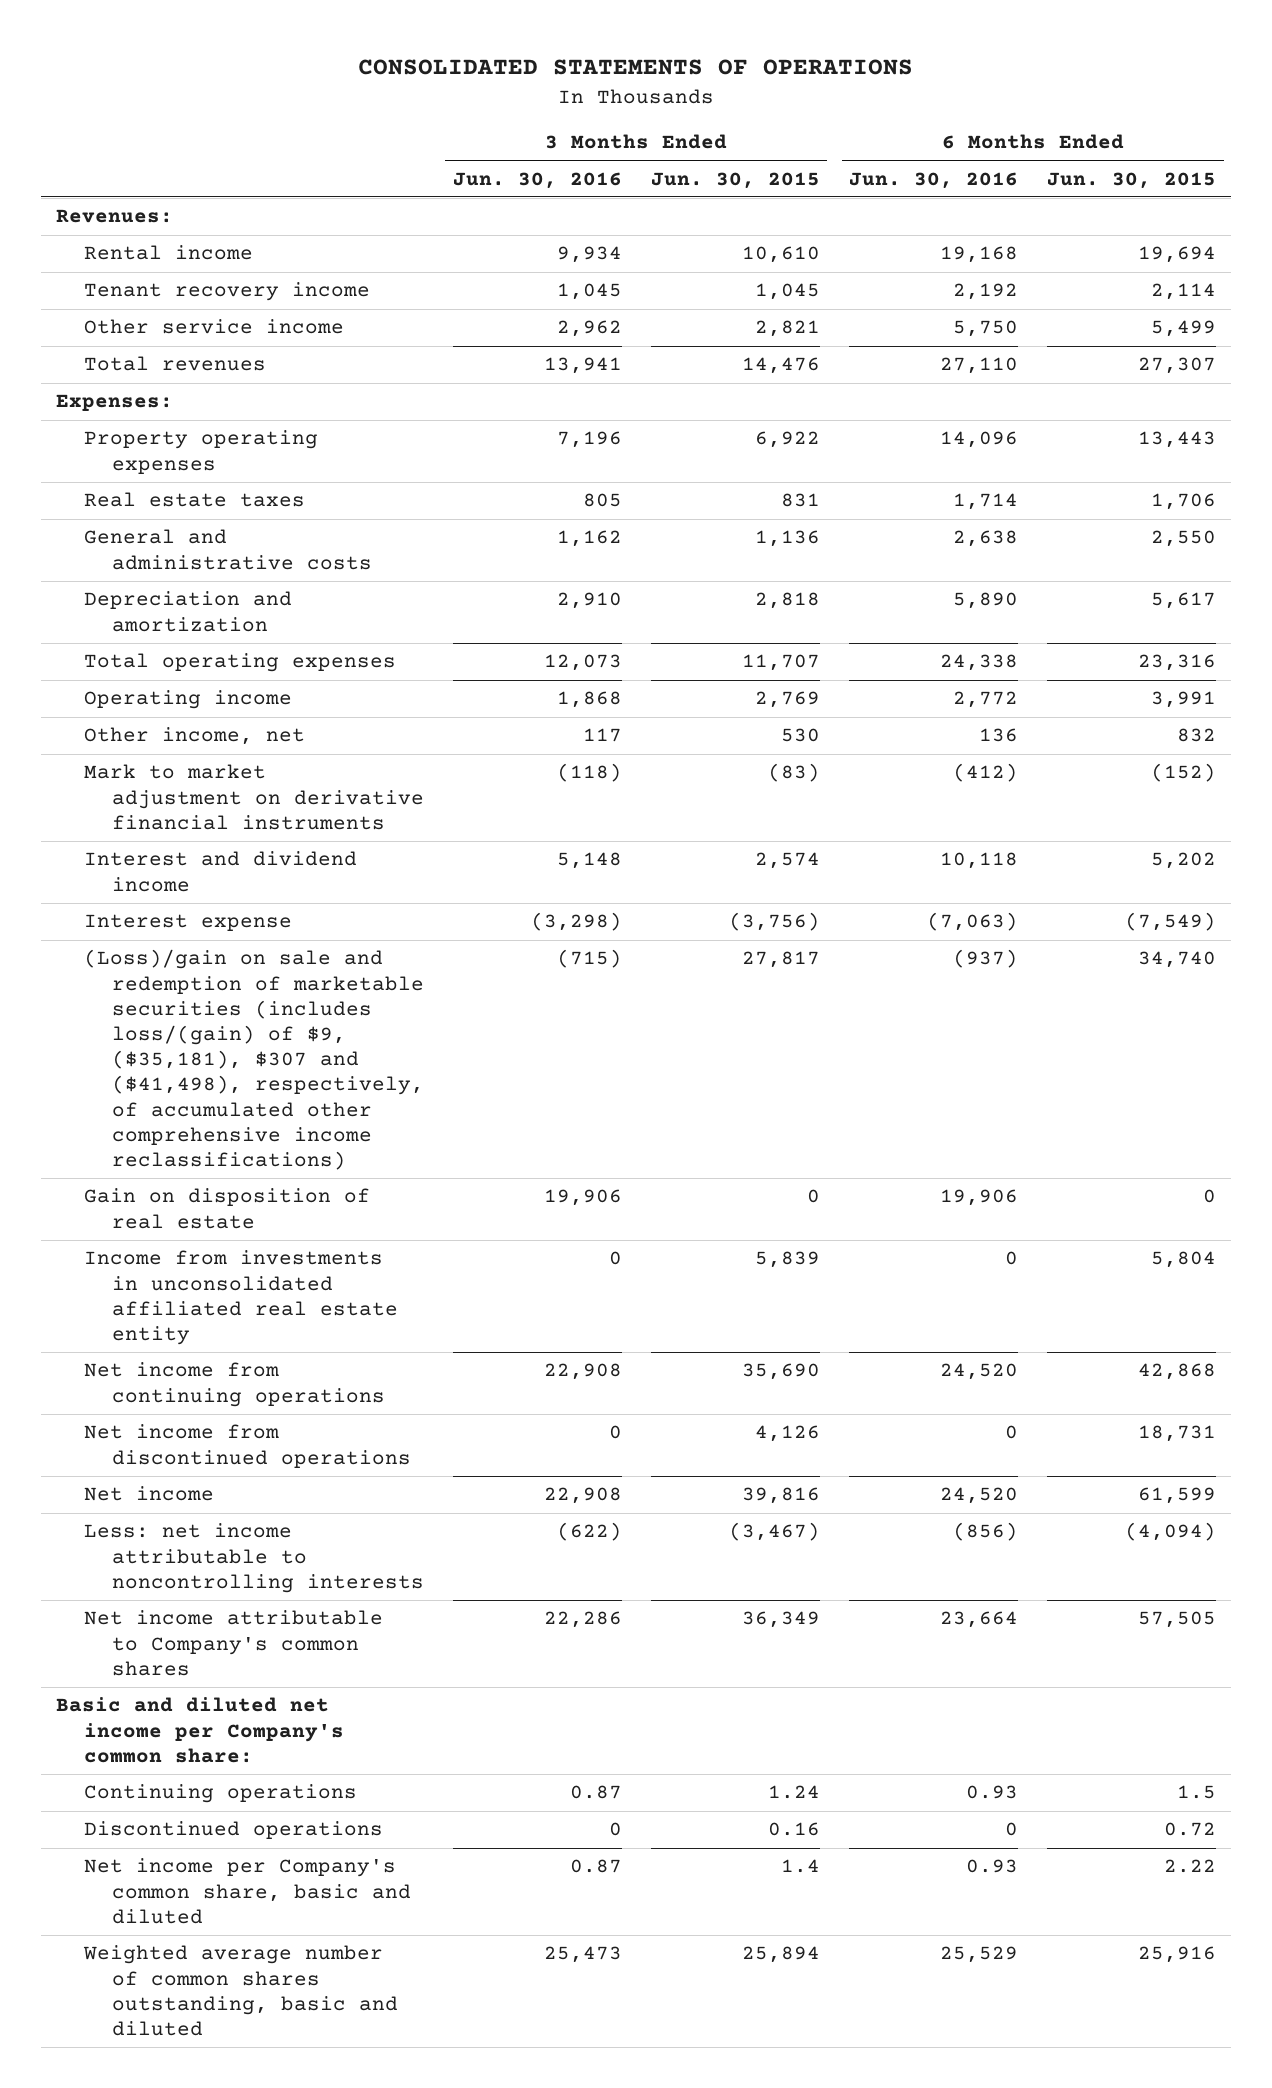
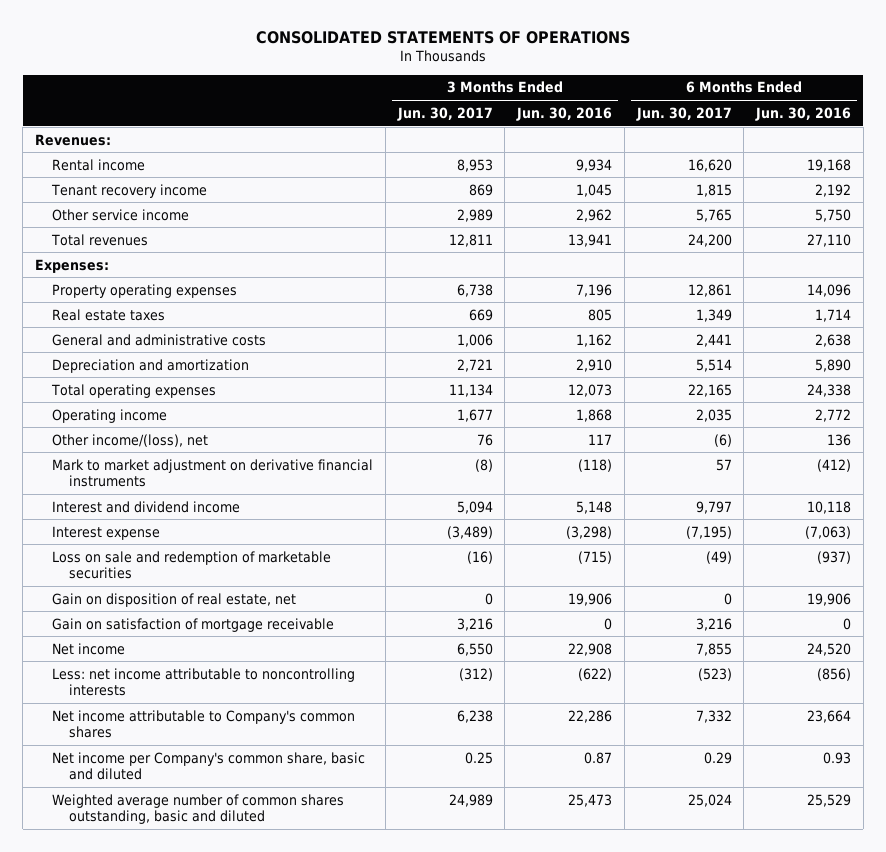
- | 3 Months Ended Jun. 30, 2016 | 3 Months Ended Jun. 30, 2015 | 6 Months Ended Jun. 30, 2016 | 6 Months Ended Jun. 30, 2015
+ | 3 Months Ended Jun. 30, 2017 | 3 Months Ended Jun. 30, 2016 | 6 Months Ended Jun. 30, 2017 | 6 Months Ended Jun. 30, 2016
- Other income, net | 117 | 530 | 136 | 832
+ Other income/(loss), net | 76 | 117 | (6) | 136
- (Loss)/gain on sale and redemption of marketable securities (includes loss/(gain) of $9, ($35,181), $307 and ($41,498), respectively, of accumulated other comprehensive income reclassifications) | (715) | 27,817 | (937) | 34,740
- Gain on disposition of real estate | 19,906 | 0 | 19,906 | 0
- Income from investments in unconsolidated affiliated real estate entity | 0 | 5,839 | 0 | 5,804
- Net income from continuing operations | 22,908 | 35,690 | 24,520 | 42,868
- Net income from discontinued operations | 0 | 4,126 | 0 | 18,731
+ Loss on sale and redemption of marketable securities | (16) | (715) | (49) | (937)
+ Gain on disposition of real estate, net | 0 | 19,906 | 0 | 19,906
+ Gain on satisfaction of mortgage receivable | 3,216 | 0 | 3,216 | 0
- Basic and diluted net income per Company's common share:
- Continuing operations | 0.87 | 1.24 | 0.93 | 1.5
- Discontinued operations | 0 | 0.16 | 0 | 0.72

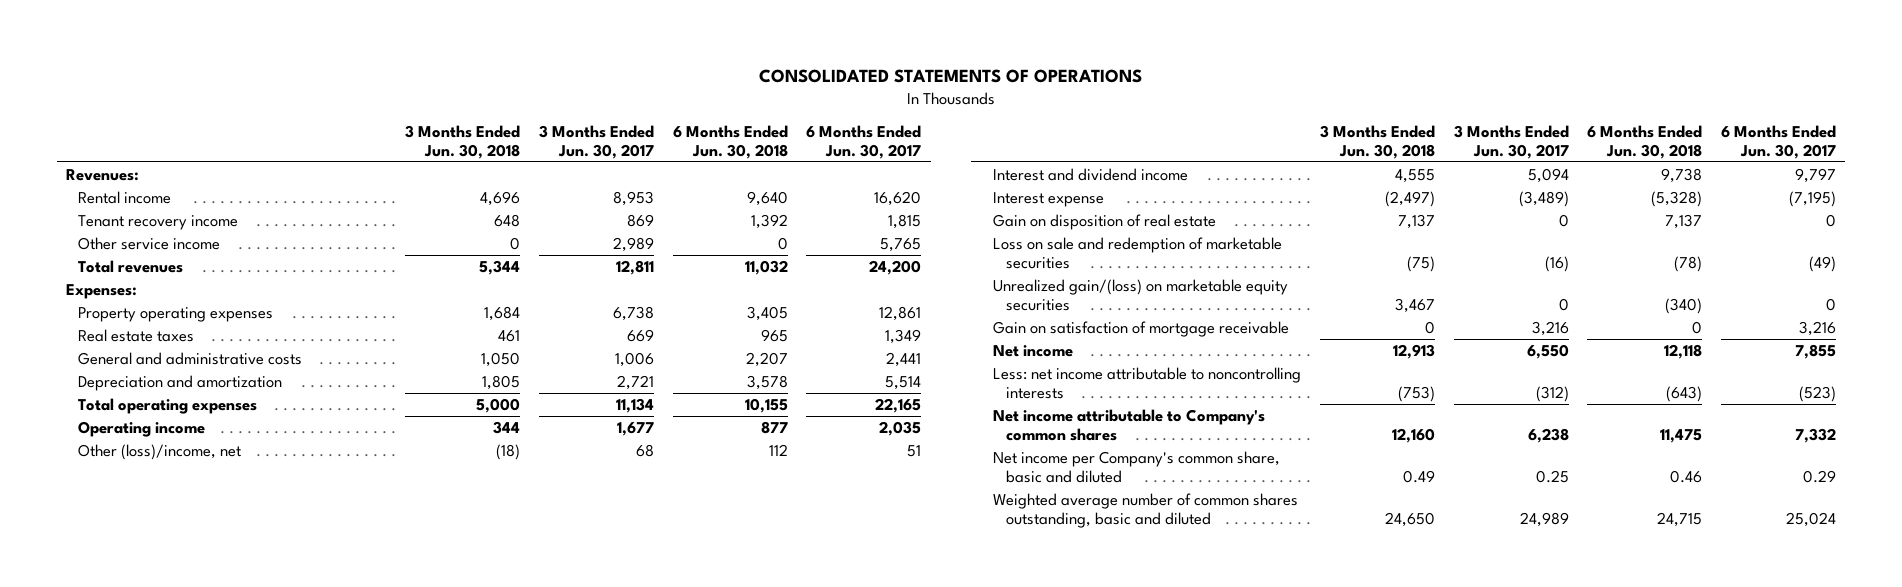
- | 3 Months Ended Jun. 30, 2017 | 3 Months Ended Jun. 30, 2016 | 6 Months Ended Jun. 30, 2017 | 6 Months Ended Jun. 30, 2016
+ | 3 Months Ended Jun. 30, 2018 | 3 Months Ended Jun. 30, 2017 | 6 Months Ended Jun. 30, 2018 | 6 Months Ended Jun. 30, 2017
- Other income/(loss), net | 76 | 117 | (6) | 136
- Mark to market adjustment on derivative financial instruments | (8) | (118) | 57 | (412)
+ Other (loss)/income, net | (18) | 68 | 112 | 51
+ Gain on disposition of real estate | 7,137 | 0 | 7,137 | 0
- Gain on disposition of real estate, net | 0 | 19,906 | 0 | 19,906
+ Unrealized gain/(loss) on marketable equity securities | 3,467 | 0 | (340) | 0

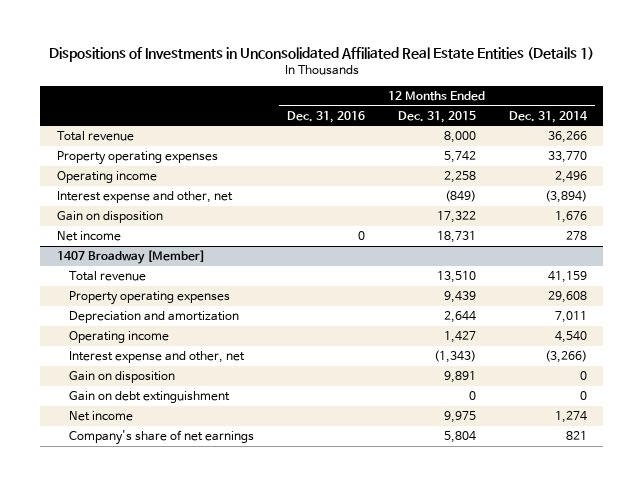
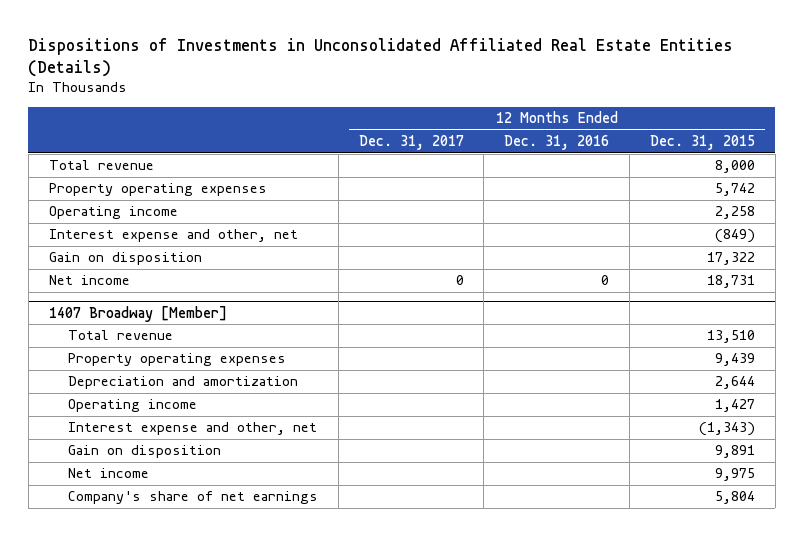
- Dispositions of Investments in Unconsolidated Affiliated Real Estate Entities (Details 1)
+ Dispositions of Investments in Unconsolidated Affiliated Real Estate Entities (Details)
- | 12 Months Ended Dec. 31, 2016 | 12 Months Ended Dec. 31, 2015 | 12 Months Ended Dec. 31, 2014
+ | 12 Months Ended Dec. 31, 2017 | 12 Months Ended Dec. 31, 2016 | 12 Months Ended Dec. 31, 2015
@ 1407 Broadway [Member]
- Gain on debt extinguishment | | 0 | 0

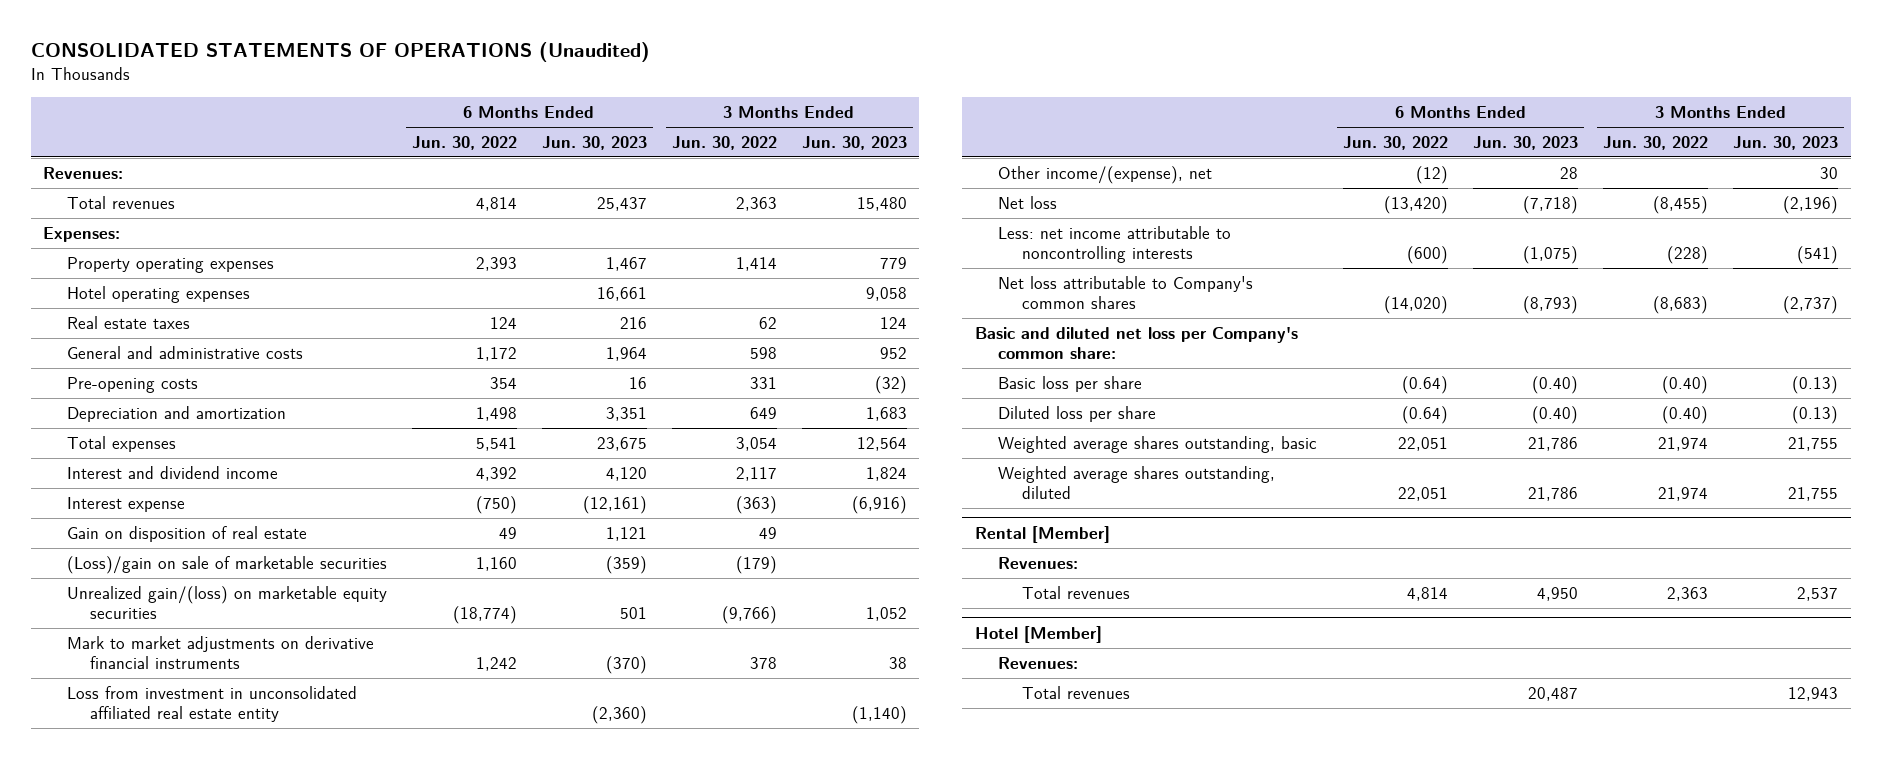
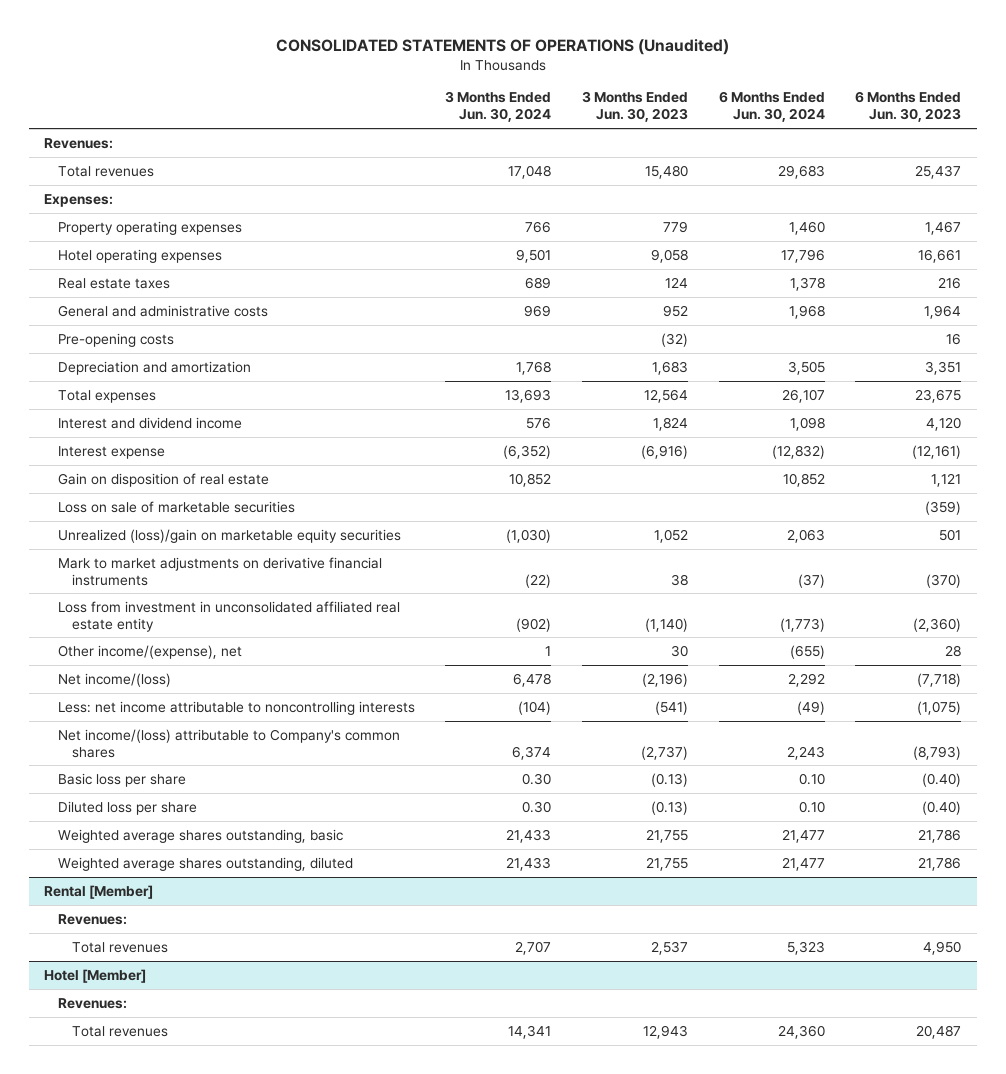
- | 6 Months Ended Jun. 30, 2022 | 6 Months Ended Jun. 30, 2023 | 3 Months Ended Jun. 30, 2022 | 3 Months Ended Jun. 30, 2023
+ | 3 Months Ended Jun. 30, 2024 | 3 Months Ended Jun. 30, 2023 | 6 Months Ended Jun. 30, 2024 | 6 Months Ended Jun. 30, 2023
- (Loss)/gain on sale of marketable securities | 1,160 | (359) | (179) |
- Unrealized gain/(loss) on marketable equity securities | (18,774) | 501 | (9,766) | 1,052
+ Loss on sale of marketable securities | | | | (359)
+ Unrealized (loss)/gain on marketable equity securities | (1,030) | 1,052 | 2,063 | 501
- Net loss | (13,420) | (7,718) | (8,455) | (2,196)
+ Net income/(loss) | 6,478 | (2,196) | 2,292 | (7,718)
- Net loss attributable to Company's common shares | (14,020) | (8,793) | (8,683) | (2,737)
- Basic and diluted net loss per Company's common share:
+ Net income/(loss) attributable to Company's common shares | 6,374 | (2,737) | 2,243 | (8,793)

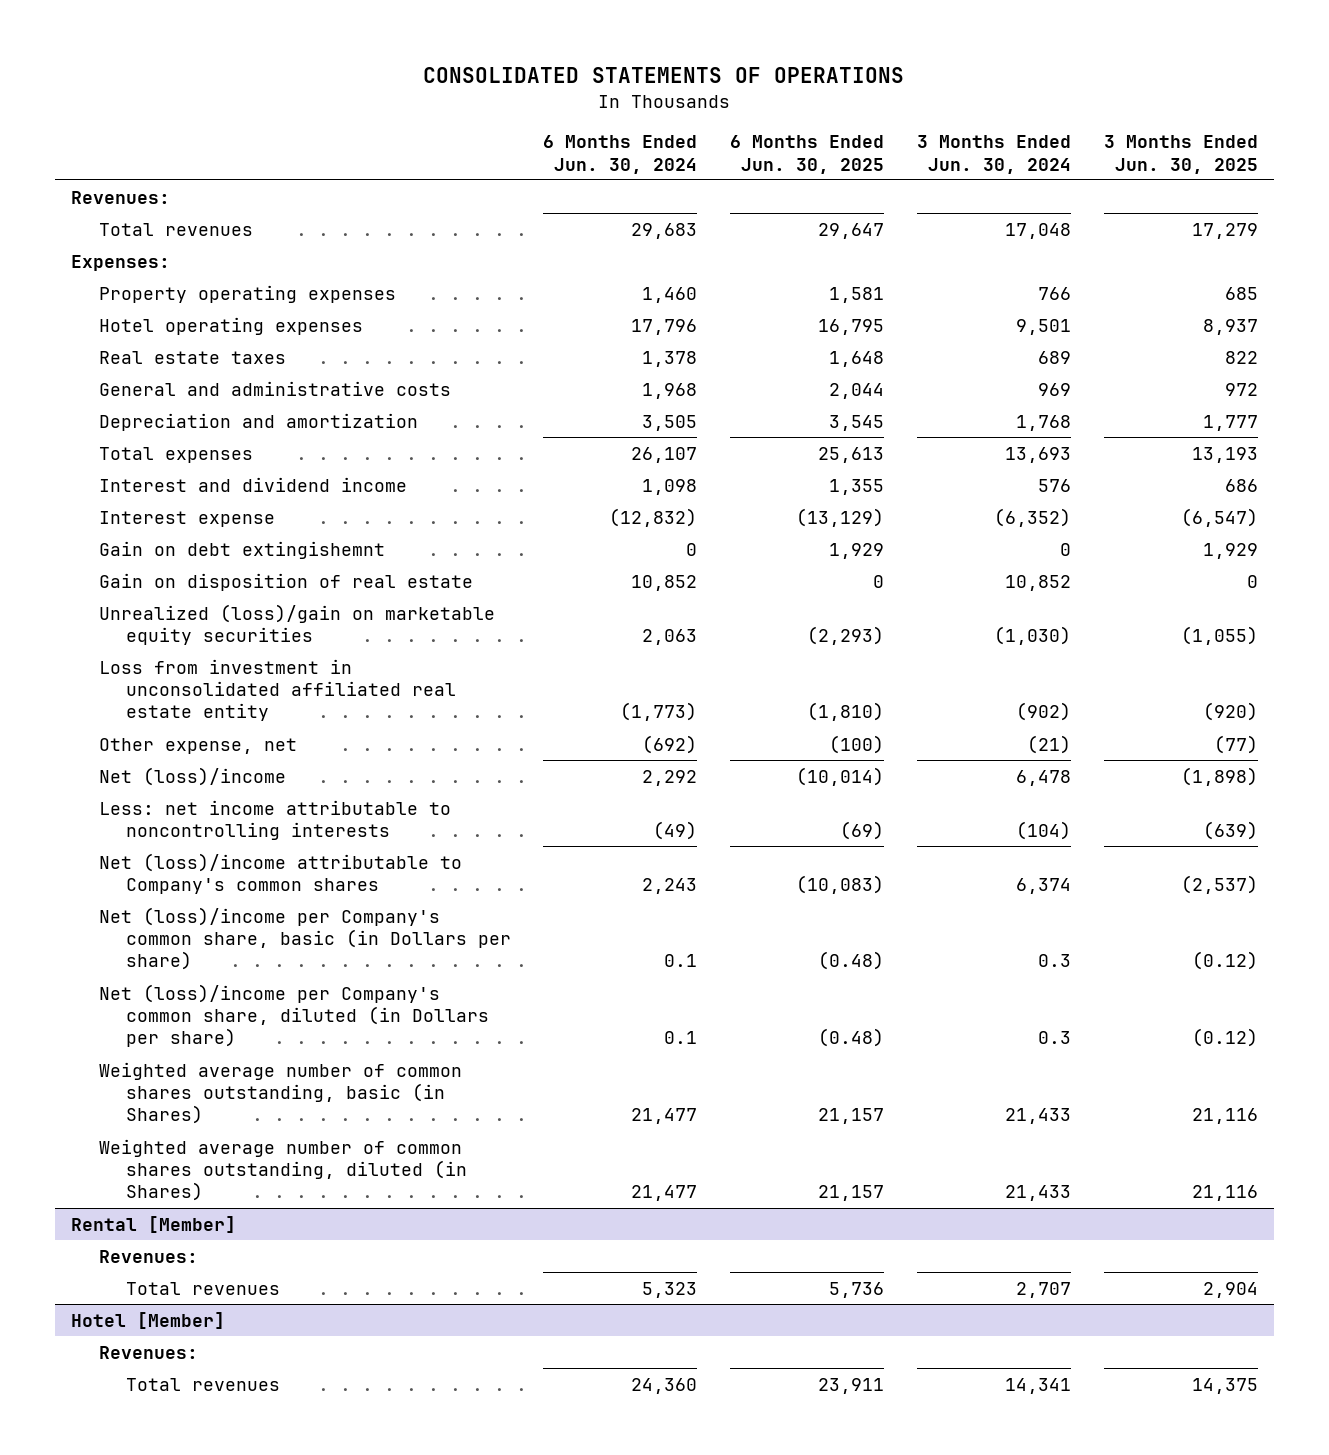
- CONSOLIDATED STATEMENTS OF OPERATIONS (Unaudited)
+ CONSOLIDATED STATEMENTS OF OPERATIONS
- | 3 Months Ended Jun. 30, 2024 | 3 Months Ended Jun. 30, 2023 | 6 Months Ended Jun. 30, 2024 | 6 Months Ended Jun. 30, 2023
+ | 6 Months Ended Jun. 30, 2024 | 6 Months Ended Jun. 30, 2025 | 3 Months Ended Jun. 30, 2024 | 3 Months Ended Jun. 30, 2025
- Pre-opening costs | | (32) | | 16
+ Gain on debt extingishemnt | 0 | 1,929 | 0 | 1,929
- Loss on sale of marketable securities | | | | (359)
- Mark to market adjustments on derivative financial instruments | (22) | 38 | (37) | (370)
- Other income/(expense), net | 1 | 30 | (655) | 28
- Net income/(loss) | 6,478 | (2,196) | 2,292 | (7,718)
+ Other expense, net | (692) | (100) | (21) | (77)
+ Net (loss)/income | 2,292 | (10,014) | 6,478 | (1,898)
- Net income/(loss) attributable to Company's common shares | 6,374 | (2,737) | 2,243 | (8,793)
- Basic loss per share | 0.30 | (0.13) | 0.10 | (0.40)
- Diluted loss per share | 0.30 | (0.13) | 0.10 | (0.40)
- Weighted average shares outstanding, basic | 21,433 | 21,755 | 21,477 | 21,786
- Weighted average shares outstanding, diluted | 21,433 | 21,755 | 21,477 | 21,786
+ Net (loss)/income attributable to Company's common shares | 2,243 | (10,083) | 6,374 | (2,537)
+ Net (loss)/income per Company's common share, basic (in Dollars per share) | 0.1 | (0.48) | 0.3 | (0.12)
+ Net (loss)/income per Company's common share, diluted (in Dollars per share) | 0.1 | (0.48) | 0.3 | (0.12)
+ Weighted average number of common shares outstanding, basic (in Shares) | 21,477 | 21,157 | 21,433 | 21,116
+ Weighted average number of common shares outstanding, diluted (in Shares) | 21,477 | 21,157 | 21,433 | 21,116

